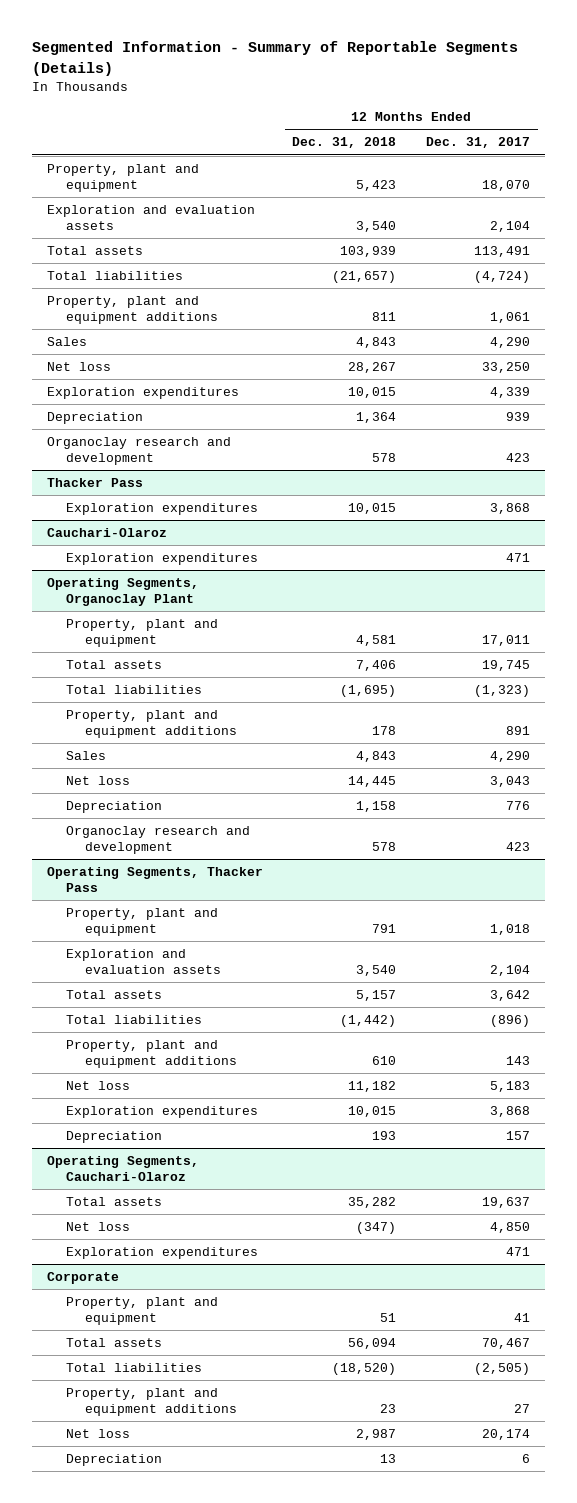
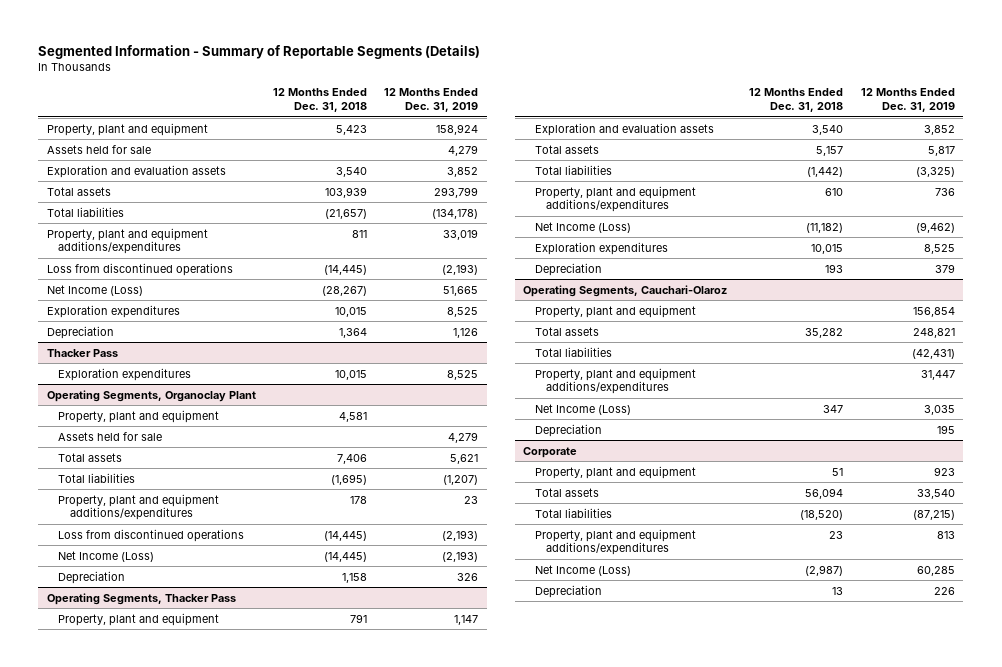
- | 12 Months Ended Dec. 31, 2018 | 12 Months Ended Dec. 31, 2017
+ | 12 Months Ended Dec. 31, 2018 | 12 Months Ended Dec. 31, 2019
+ Assets held for sale | | 4,279
- Property, plant and equipment additions | 811 | 1,061
- Sales | 4,843 | 4,290
- Net loss | 28,267 | 33,250
+ Property, plant and equipment additions/expenditures | 811 | 33,019
+ Loss from discontinued operations | (14,445) | (2,193)
+ Net Income (Loss) | (28,267) | 51,665
- Organoclay research and development | 578 | 423
- Cauchari-Olaroz
- Exploration expenditures | | 471
@ Operating Segments, Organoclay Plant
+ Assets held for sale | | 4,279
- Property, plant and equipment additions | 178 | 891
- Sales | 4,843 | 4,290
- Net loss | 14,445 | 3,043
+ Property, plant and equipment additions/expenditures | 178 | 23
+ Loss from discontinued operations | (14,445) | (2,193)
+ Net Income (Loss) | (14,445) | (2,193)
- Organoclay research and development | 578 | 423
@ Operating Segments, Thacker Pass
- Property, plant and equipment additions | 610 | 143
- Net loss | 11,182 | 5,183
+ Property, plant and equipment additions/expenditures | 610 | 736
+ Net Income (Loss) | (11,182) | (9,462)
@ Operating Segments, Cauchari-Olaroz
+ Property, plant and equipment | | 156,854
- Net loss | (347) | 4,850
- Exploration expenditures | | 471
+ Total liabilities | | (42,431)
+ Property, plant and equipment additions/expenditures | | 31,447
+ Net Income (Loss) | 347 | 3,035
+ Depreciation | | 195
@ Corporate
- Property, plant and equipment additions | 23 | 27
- Net loss | 2,987 | 20,174
+ Property, plant and equipment additions/expenditures | 23 | 813
+ Net Income (Loss) | (2,987) | 60,285

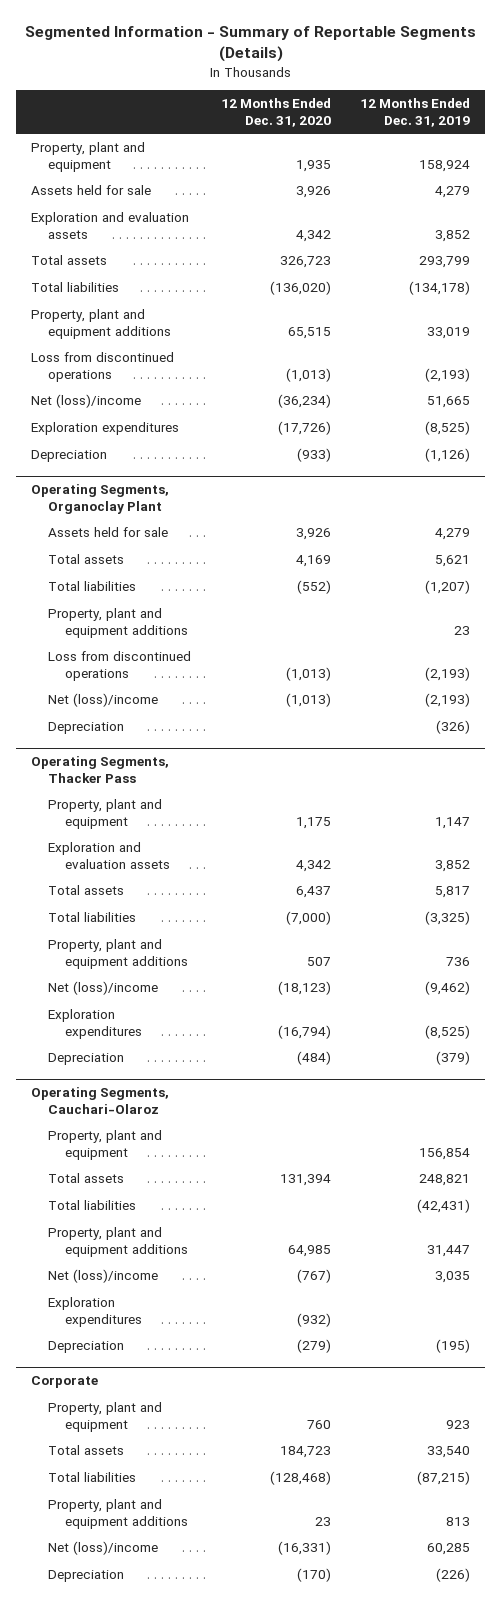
- | 12 Months Ended Dec. 31, 2018 | 12 Months Ended Dec. 31, 2019
+ | 12 Months Ended Dec. 31, 2020 | 12 Months Ended Dec. 31, 2019
- Property, plant and equipment additions/expenditures | 811 | 33,019
+ Property, plant and equipment additions | 65,515 | 33,019
- Net Income (Loss) | (28,267) | 51,665
- Exploration expenditures | 10,015 | 8,525
- Depreciation | 1,364 | 1,126
- Thacker Pass
- Exploration expenditures | 10,015 | 8,525
+ Net (loss)/income | (36,234) | 51,665
+ Exploration expenditures | (17,726) | (8,525)
+ Depreciation | (933) | (1,126)
@ Operating Segments, Organoclay Plant
- Property, plant and equipment | 4,581 |
- Property, plant and equipment additions/expenditures | 178 | 23
+ Property, plant and equipment additions | | 23
- Net Income (Loss) | (14,445) | (2,193)
- Depreciation | 1,158 | 326
+ Net (loss)/income | (1,013) | (2,193)
+ Depreciation | | (326)
@ Operating Segments, Thacker Pass
- Property, plant and equipment additions/expenditures | 610 | 736
- Net Income (Loss) | (11,182) | (9,462)
- Exploration expenditures | 10,015 | 8,525
- Depreciation | 193 | 379
+ Property, plant and equipment additions | 507 | 736
+ Net (loss)/income | (18,123) | (9,462)
+ Exploration expenditures | (16,794) | (8,525)
+ Depreciation | (484) | (379)
@ Operating Segments, Cauchari-Olaroz
- Property, plant and equipment additions/expenditures | | 31,447
- Net Income (Loss) | 347 | 3,035
- Depreciation | | 195
+ Property, plant and equipment additions | 64,985 | 31,447
+ Net (loss)/income | (767) | 3,035
+ Exploration expenditures | (932) |
+ Depreciation | (279) | (195)
@ Corporate
- Property, plant and equipment additions/expenditures | 23 | 813
- Net Income (Loss) | (2,987) | 60,285
- Depreciation | 13 | 226
+ Property, plant and equipment additions | 23 | 813
+ Net (loss)/income | (16,331) | 60,285
+ Depreciation | (170) | (226)

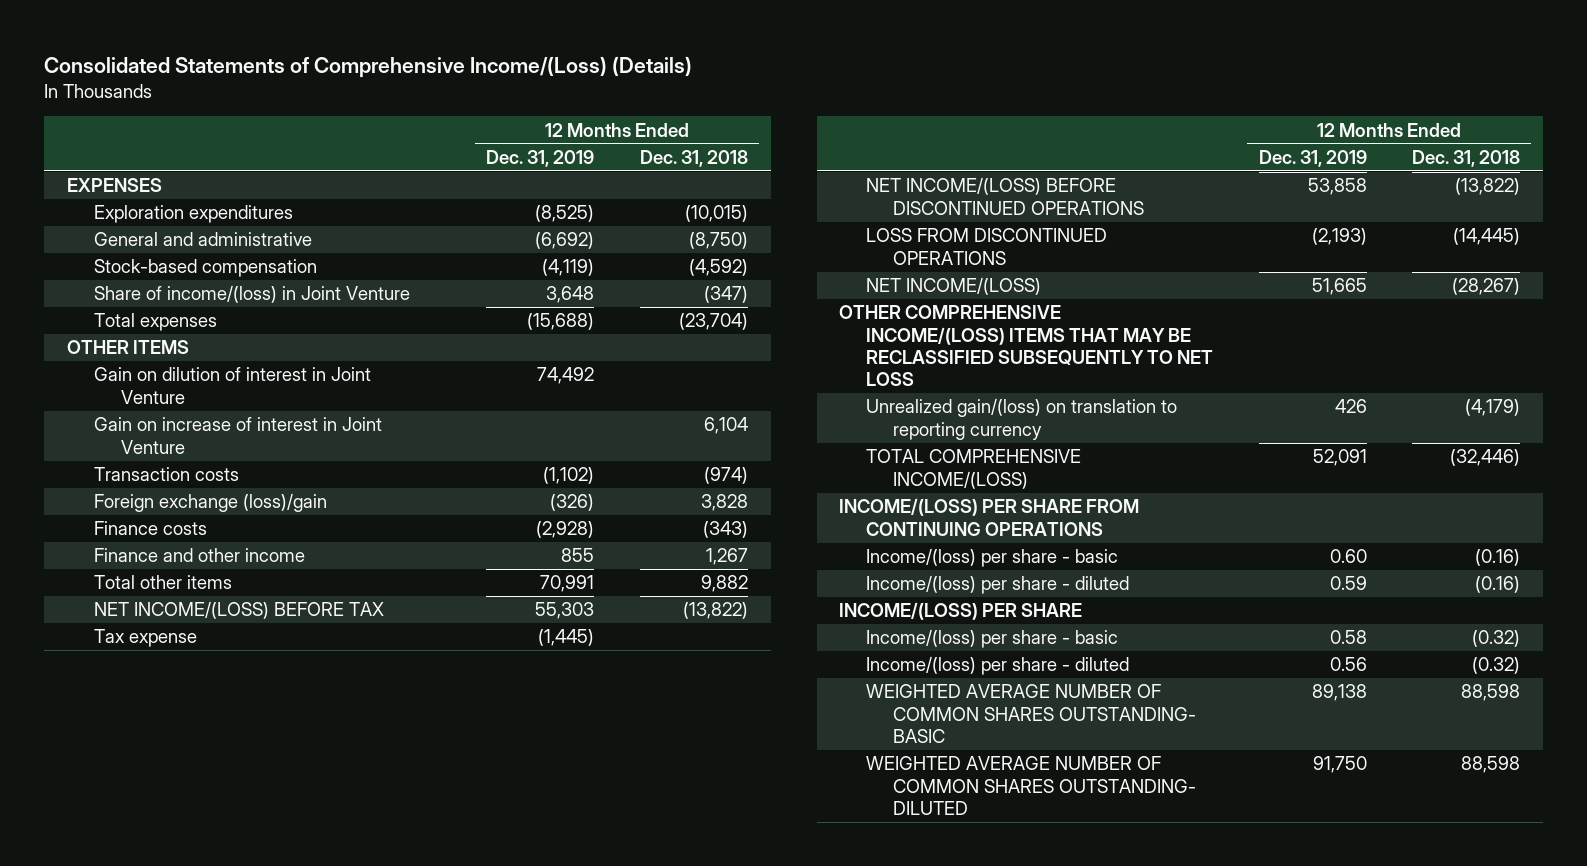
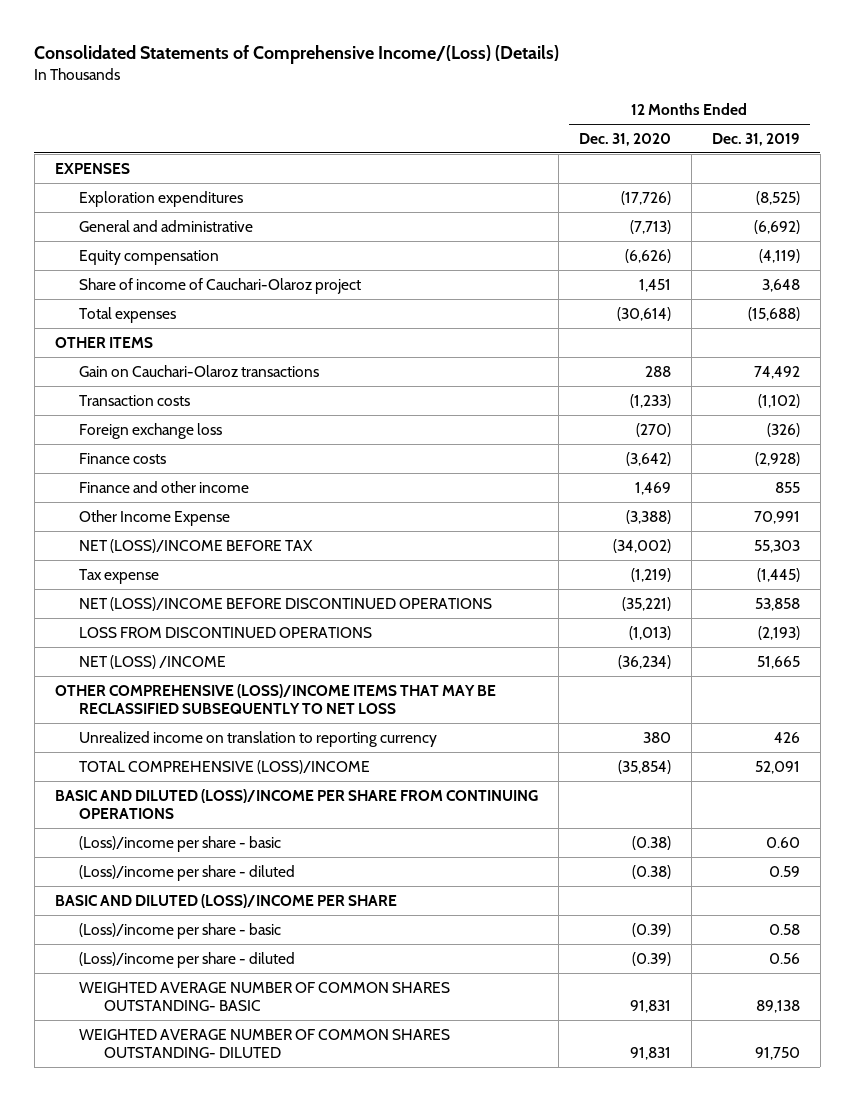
- | 12 Months Ended Dec. 31, 2019 | 12 Months Ended Dec. 31, 2018
+ | 12 Months Ended Dec. 31, 2020 | 12 Months Ended Dec. 31, 2019
- Stock-based compensation | (4,119) | (4,592)
- Share of income/(loss) in Joint Venture | 3,648 | (347)
+ Equity compensation | (6,626) | (4,119)
+ Share of income of Cauchari-Olaroz project | 1,451 | 3,648
- Gain on dilution of interest in Joint Venture | 74,492 |
- Gain on increase of interest in Joint Venture | | 6,104
+ Gain on Cauchari-Olaroz transactions | 288 | 74,492
- Foreign exchange (loss)/gain | (326) | 3,828
+ Foreign exchange loss | (270) | (326)
- Total other items | 70,991 | 9,882
- NET INCOME/(LOSS) BEFORE TAX | 55,303 | (13,822)
+ Other Income Expense | (3,388) | 70,991
+ NET (LOSS)/INCOME BEFORE TAX | (34,002) | 55,303
- NET INCOME/(LOSS) BEFORE DISCONTINUED OPERATIONS | 53,858 | (13,822)
+ NET (LOSS)/INCOME BEFORE DISCONTINUED OPERATIONS | (35,221) | 53,858
- NET INCOME/(LOSS) | 51,665 | (28,267)
- OTHER COMPREHENSIVE INCOME/(LOSS) ITEMS THAT MAY BE RECLASSIFIED SUBSEQUENTLY TO NET LOSS
- Unrealized gain/(loss) on translation to reporting currency | 426 | (4,179)
- TOTAL COMPREHENSIVE INCOME/(LOSS) | 52,091 | (32,446)
- INCOME/(LOSS) PER SHARE FROM CONTINUING OPERATIONS
- Income/(loss) per share - basic | 0.60 | (0.16)
- Income/(loss) per share - diluted | 0.59 | (0.16)
- INCOME/(LOSS) PER SHARE
- Income/(loss) per share - basic | 0.58 | (0.32)
- Income/(loss) per share - diluted | 0.56 | (0.32)
+ NET (LOSS) /INCOME | (36,234) | 51,665
+ OTHER COMPREHENSIVE (LOSS)/INCOME ITEMS THAT MAY BE RECLASSIFIED SUBSEQUENTLY TO NET LOSS
+ Unrealized income on translation to reporting currency | 380 | 426
+ TOTAL COMPREHENSIVE (LOSS)/INCOME | (35,854) | 52,091
+ BASIC AND DILUTED (LOSS)/INCOME PER SHARE FROM CONTINUING OPERATIONS
+ (Loss)/income per share - basic | (0.38) | 0.60
+ (Loss)/income per share - diluted | (0.38) | 0.59
+ BASIC AND DILUTED (LOSS)/INCOME PER SHARE
+ (Loss)/income per share - basic | (0.39) | 0.58
+ (Loss)/income per share - diluted | (0.39) | 0.56

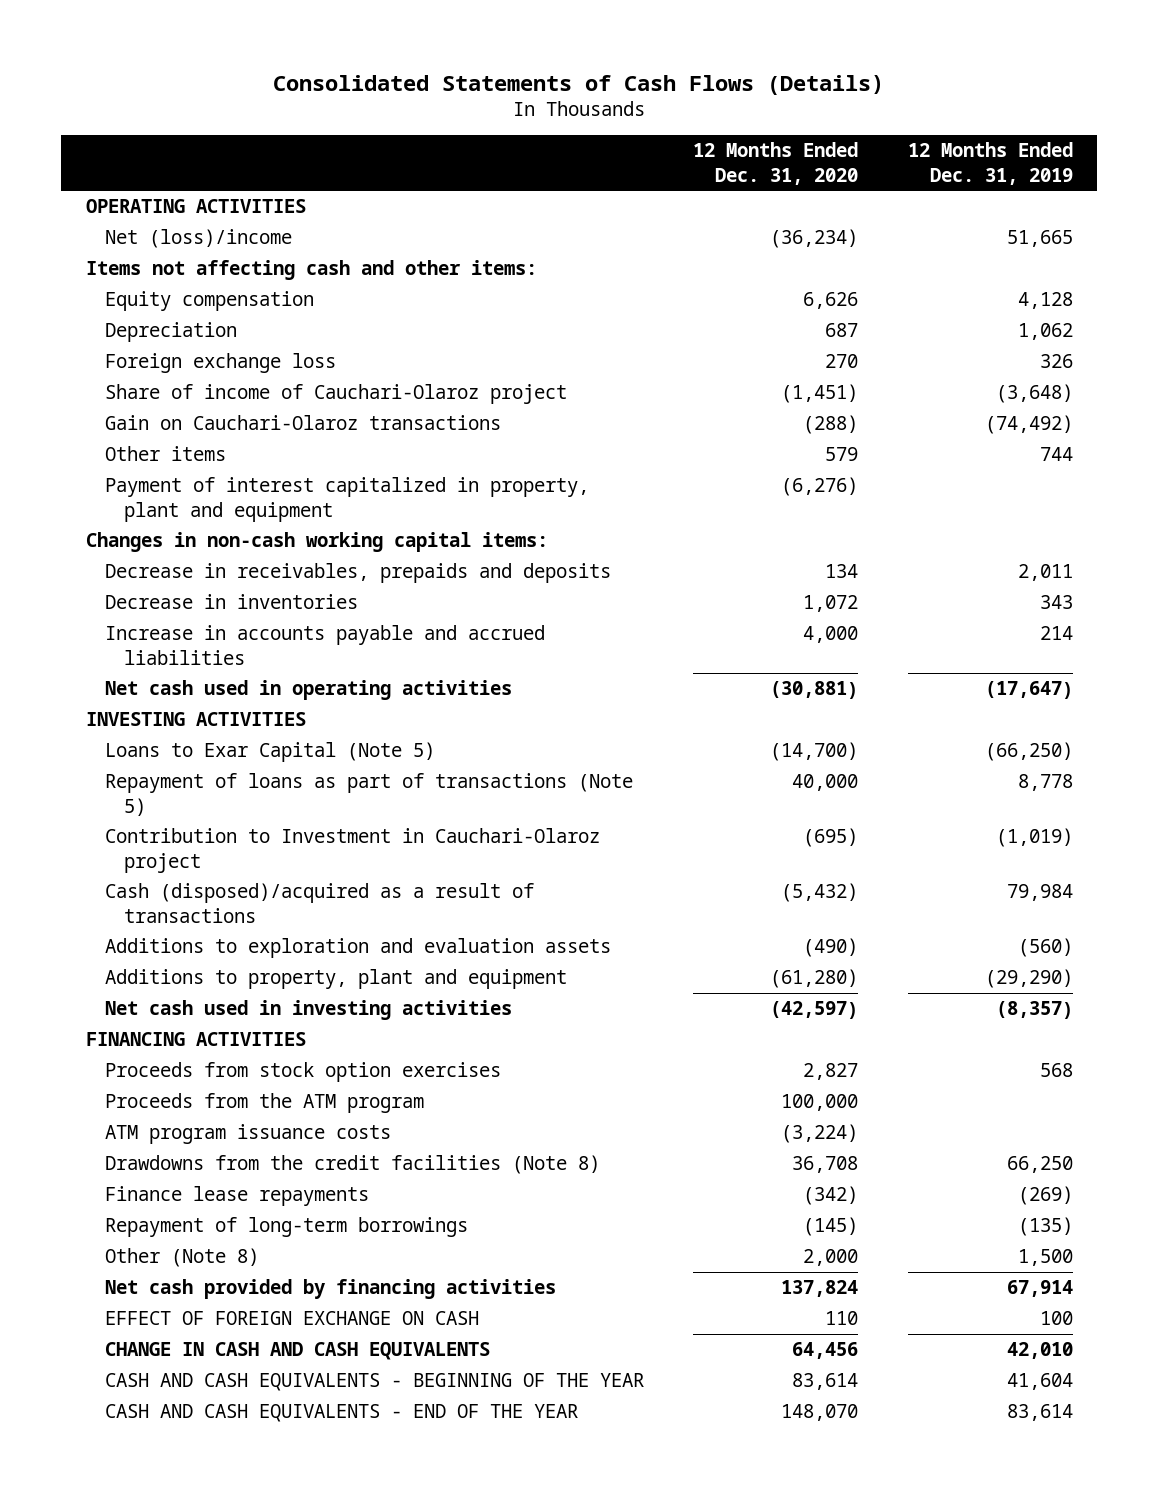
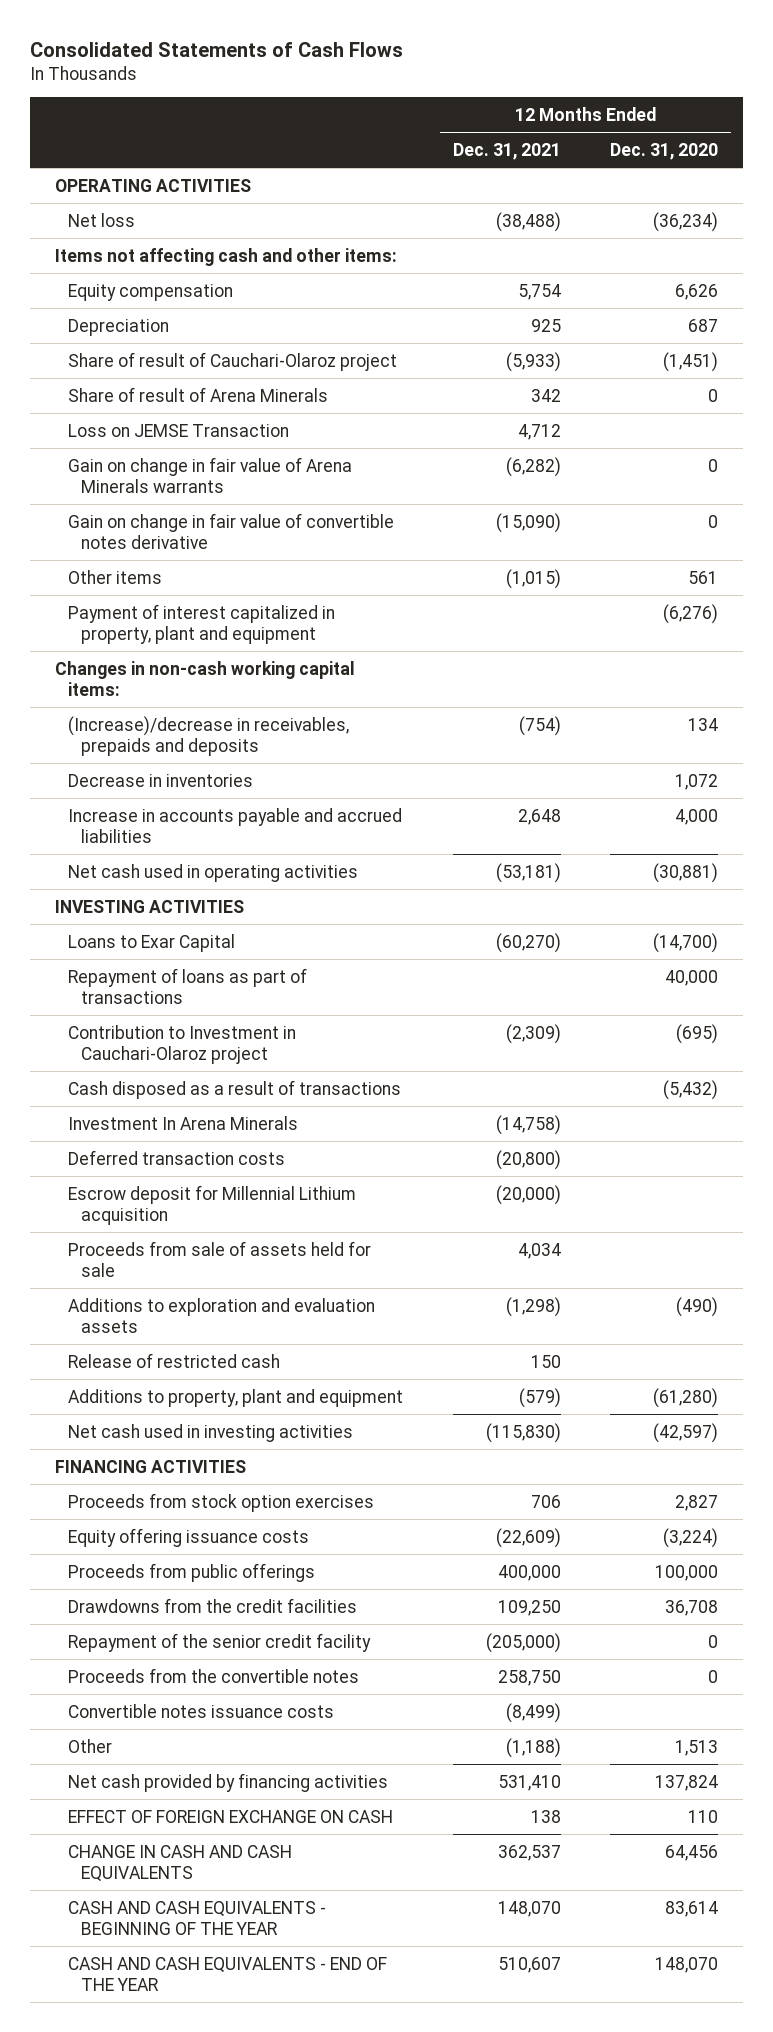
- Consolidated Statements of Cash Flows (Details)
+ Consolidated Statements of Cash Flows
- | 12 Months Ended Dec. 31, 2020 | 12 Months Ended Dec. 31, 2019
+ | 12 Months Ended Dec. 31, 2021 | 12 Months Ended Dec. 31, 2020
- Net (loss)/income | (36,234) | 51,665
+ Net loss | (38,488) | (36,234)
- Foreign exchange loss | 270 | 326
- Share of income of Cauchari-Olaroz project | (1,451) | (3,648)
- Gain on Cauchari-Olaroz transactions | (288) | (74,492)
- Other items | 579 | 744
+ Share of result of Cauchari-Olaroz project | (5,933) | (1,451)
+ Share of result of Arena Minerals | 342 | 0
+ Loss on JEMSE Transaction | 4,712 |
+ Gain on change in fair value of Arena Minerals warrants | (6,282) | 0
+ Gain on change in fair value of convertible notes derivative | (15,090) | 0
+ Other items | (1,015) | 561
- Decrease in receivables, prepaids and deposits | 134 | 2,011
+ (Increase)/decrease in receivables, prepaids and deposits | (754) | 134
- Loans to Exar Capital (Note 5) | (14,700) | (66,250)
- Repayment of loans as part of transactions (Note 5) | 40,000 | 8,778
+ Loans to Exar Capital | (60,270) | (14,700)
+ Repayment of loans as part of transactions | | 40,000
- Cash (disposed)/acquired as a result of transactions | (5,432) | 79,984
+ Cash disposed as a result of transactions | | (5,432)
+ Investment In Arena Minerals | (14,758) |
+ Deferred transaction costs | (20,800) |
+ Escrow deposit for Millennial Lithium acquisition | (20,000) |
+ Proceeds from sale of assets held for sale | 4,034 |
+ Release of restricted cash | 150 |
- Proceeds from the ATM program | 100,000 |
- ATM program issuance costs | (3,224) |
- Drawdowns from the credit facilities (Note 8) | 36,708 | 66,250
- Finance lease repayments | (342) | (269)
- Repayment of long-term borrowings | (145) | (135)
- Other (Note 8) | 2,000 | 1,500
+ Equity offering issuance costs | (22,609) | (3,224)
+ Proceeds from public offerings | 400,000 | 100,000
+ Drawdowns from the credit facilities | 109,250 | 36,708
+ Repayment of the senior credit facility | (205,000) | 0
+ Proceeds from the convertible notes | 258,750 | 0
+ Convertible notes issuance costs | (8,499) |
+ Other | (1,188) | 1,513

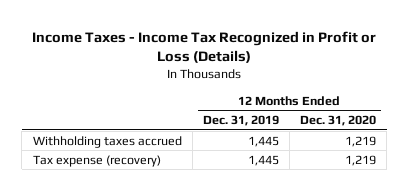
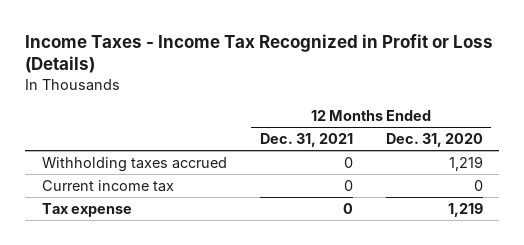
- | 12 Months Ended Dec. 31, 2019 | 12 Months Ended Dec. 31, 2020
+ | 12 Months Ended Dec. 31, 2021 | 12 Months Ended Dec. 31, 2020
- Tax expense (recovery) | 1,445 | 1,219
+ Current income tax | 0 | 0
+ Tax expense | 0 | 1,219

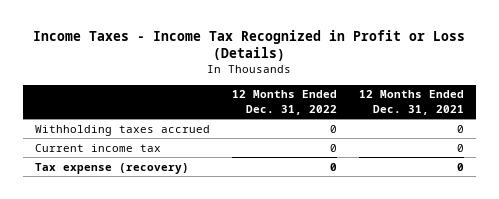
- | 12 Months Ended Dec. 31, 2021 | 12 Months Ended Dec. 31, 2020
+ | 12 Months Ended Dec. 31, 2022 | 12 Months Ended Dec. 31, 2021
- Tax expense | 0 | 1,219
+ Tax expense (recovery) | 0 | 0

